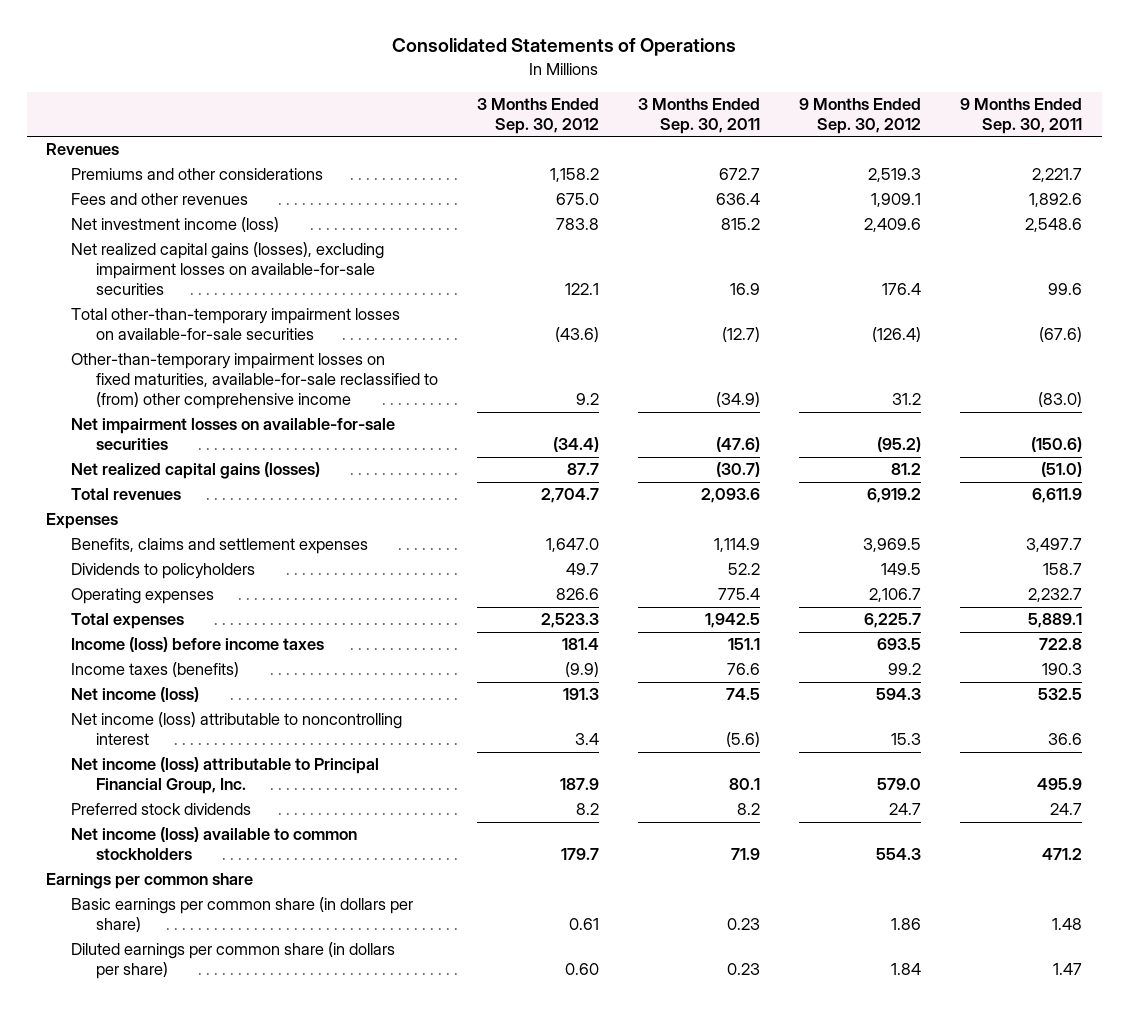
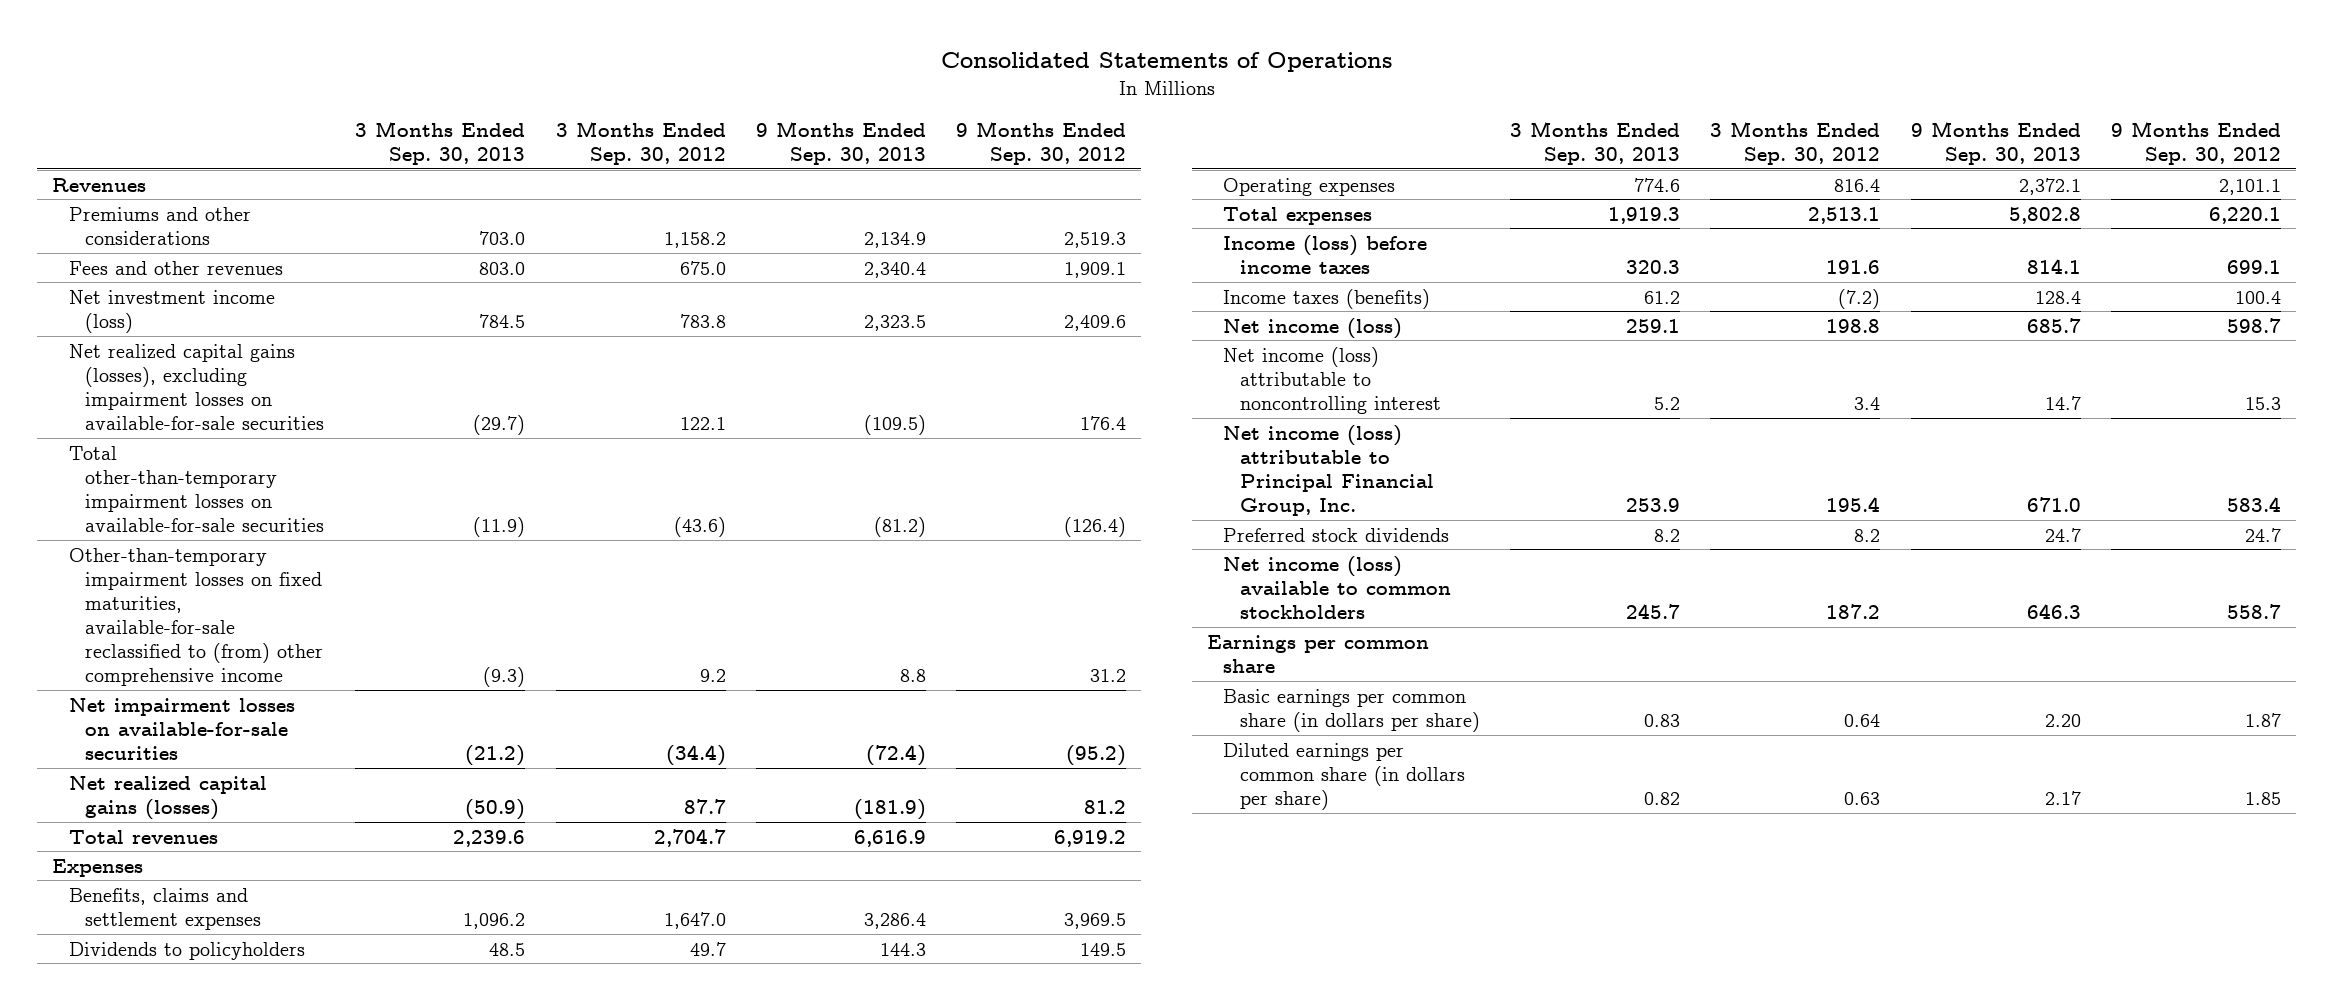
- | 3 Months Ended Sep. 30, 2012 | 3 Months Ended Sep. 30, 2011 | 9 Months Ended Sep. 30, 2012 | 9 Months Ended Sep. 30, 2011
+ | 3 Months Ended Sep. 30, 2013 | 3 Months Ended Sep. 30, 2012 | 9 Months Ended Sep. 30, 2013 | 9 Months Ended Sep. 30, 2012
- Operating expenses | 826.6 | 775.4 | 2,106.7 | 2,232.7
- Total expenses | 2,523.3 | 1,942.5 | 6,225.7 | 5,889.1
- Income (loss) before income taxes | 181.4 | 151.1 | 693.5 | 722.8
- Income taxes (benefits) | (9.9) | 76.6 | 99.2 | 190.3
- Net income (loss) | 191.3 | 74.5 | 594.3 | 532.5
+ Operating expenses | 774.6 | 816.4 | 2,372.1 | 2,101.1
+ Total expenses | 1,919.3 | 2,513.1 | 5,802.8 | 6,220.1
+ Income (loss) before income taxes | 320.3 | 191.6 | 814.1 | 699.1
+ Income taxes (benefits) | 61.2 | (7.2) | 128.4 | 100.4
+ Net income (loss) | 259.1 | 198.8 | 685.7 | 598.7
- Net income (loss) attributable to Principal Financial Group, Inc. | 187.9 | 80.1 | 579.0 | 495.9
+ Net income (loss) attributable to Principal Financial Group, Inc. | 253.9 | 195.4 | 671.0 | 583.4
- Net income (loss) available to common stockholders | 179.7 | 71.9 | 554.3 | 471.2
+ Net income (loss) available to common stockholders | 245.7 | 187.2 | 646.3 | 558.7
- Basic earnings per common share (in dollars per share) | 0.61 | 0.23 | 1.86 | 1.48
- Diluted earnings per common share (in dollars per share) | 0.60 | 0.23 | 1.84 | 1.47
+ Basic earnings per common share (in dollars per share) | 0.83 | 0.64 | 2.20 | 1.87
+ Diluted earnings per common share (in dollars per share) | 0.82 | 0.63 | 2.17 | 1.85

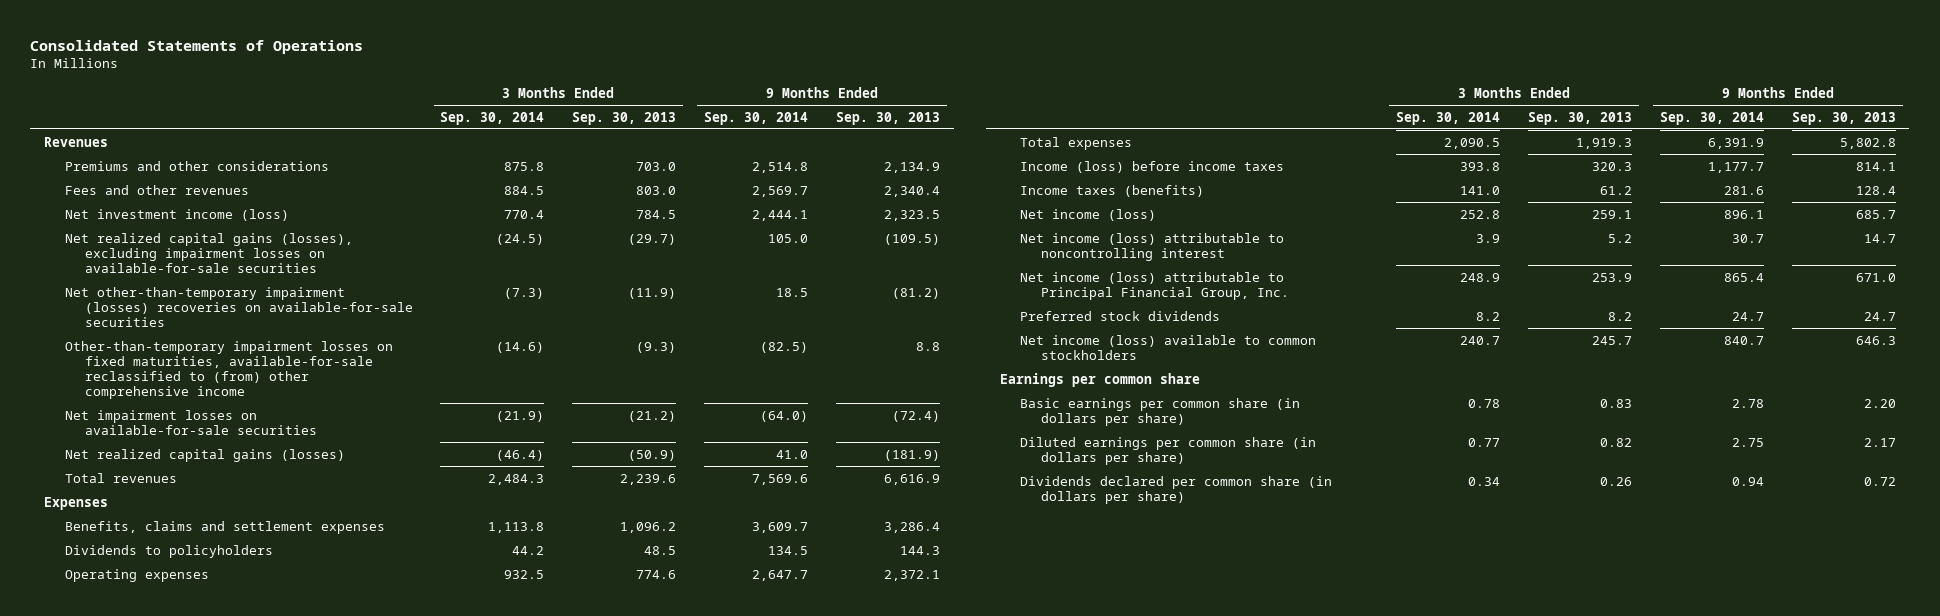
- | 3 Months Ended Sep. 30, 2013 | 3 Months Ended Sep. 30, 2012 | 9 Months Ended Sep. 30, 2013 | 9 Months Ended Sep. 30, 2012
+ | 3 Months Ended Sep. 30, 2014 | 3 Months Ended Sep. 30, 2013 | 9 Months Ended Sep. 30, 2014 | 9 Months Ended Sep. 30, 2013
- Total other-than-temporary impairment losses on available-for-sale securities | (11.9) | (43.6) | (81.2) | (126.4)
+ Net other-than-temporary impairment (losses) recoveries on available-for-sale securities | (7.3) | (11.9) | 18.5 | (81.2)
+ Dividends declared per common share (in dollars per share) | 0.34 | 0.26 | 0.94 | 0.72

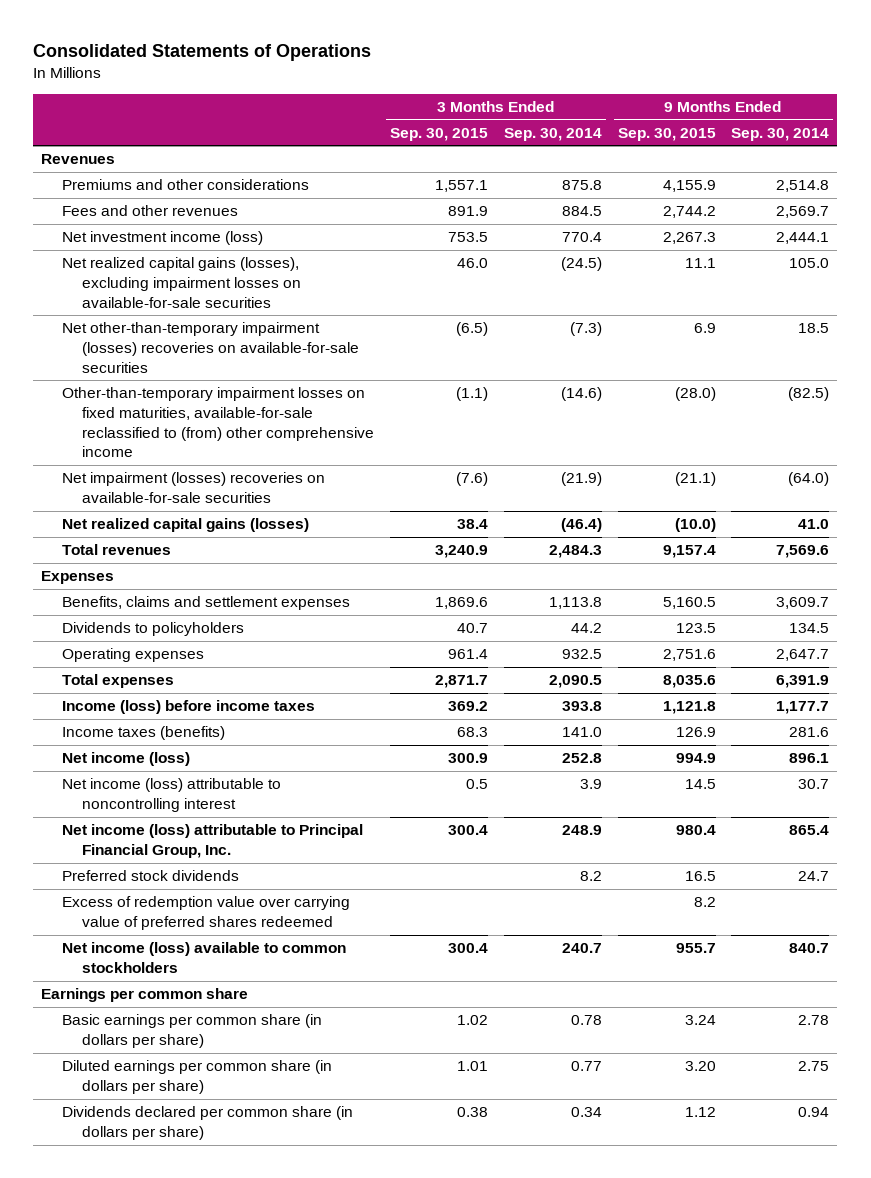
- | 3 Months Ended Sep. 30, 2014 | 3 Months Ended Sep. 30, 2013 | 9 Months Ended Sep. 30, 2014 | 9 Months Ended Sep. 30, 2013
+ | 3 Months Ended Sep. 30, 2015 | 3 Months Ended Sep. 30, 2014 | 9 Months Ended Sep. 30, 2015 | 9 Months Ended Sep. 30, 2014
- Net impairment losses on available-for-sale securities | (21.9) | (21.2) | (64.0) | (72.4)
+ Net impairment (losses) recoveries on available-for-sale securities | (7.6) | (21.9) | (21.1) | (64.0)
+ Excess of redemption value over carrying value of preferred shares redeemed | | | 8.2 |

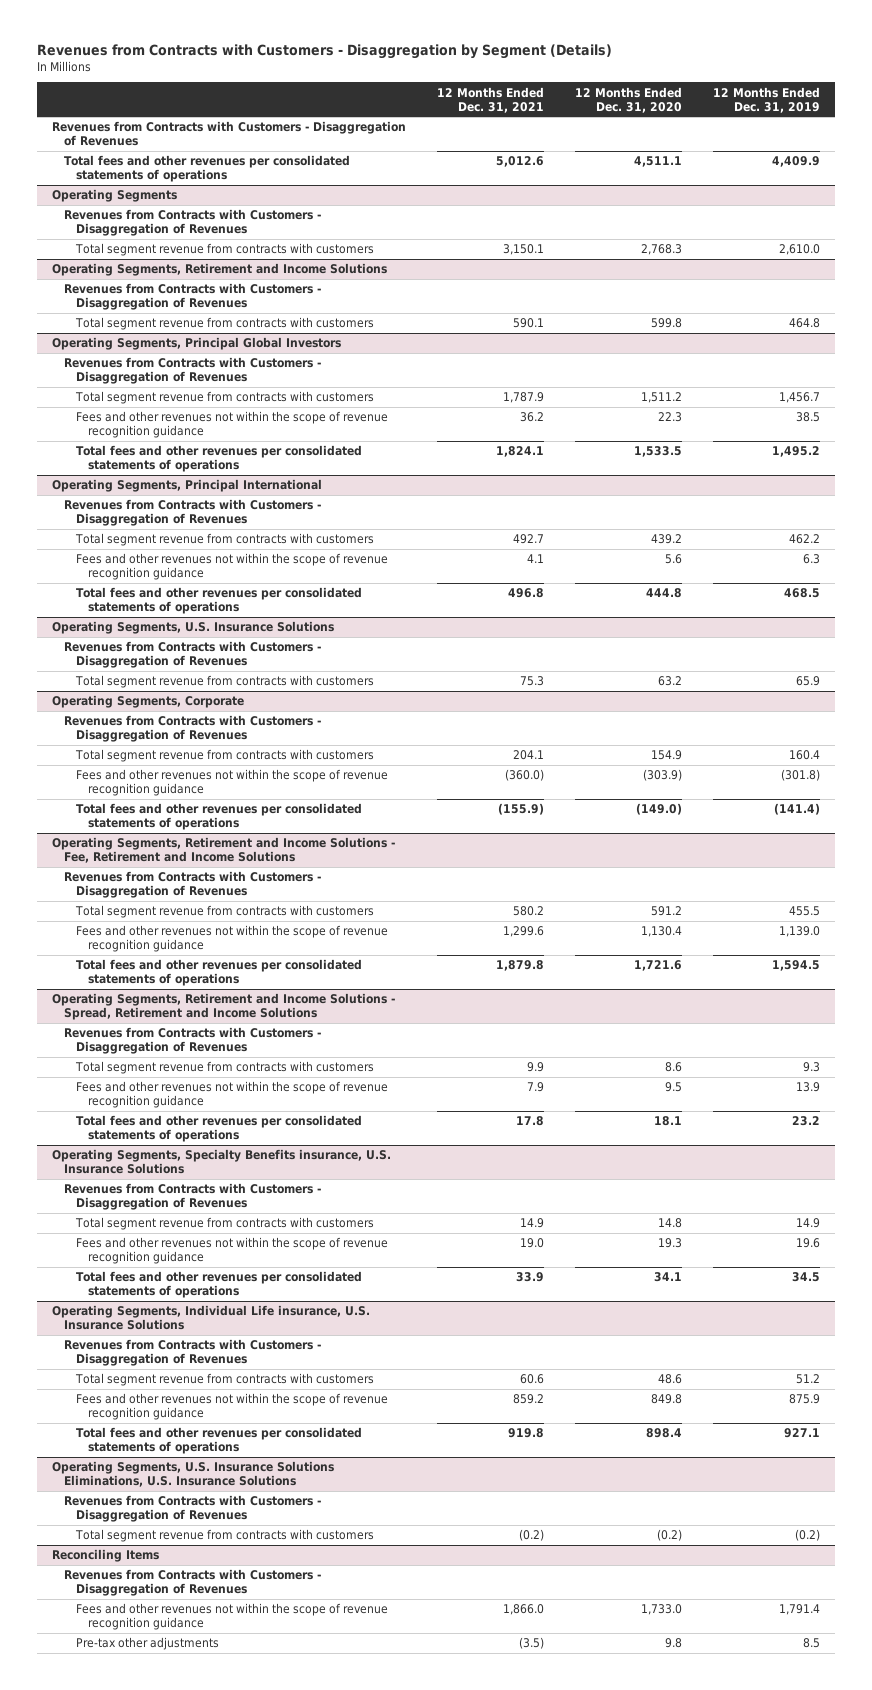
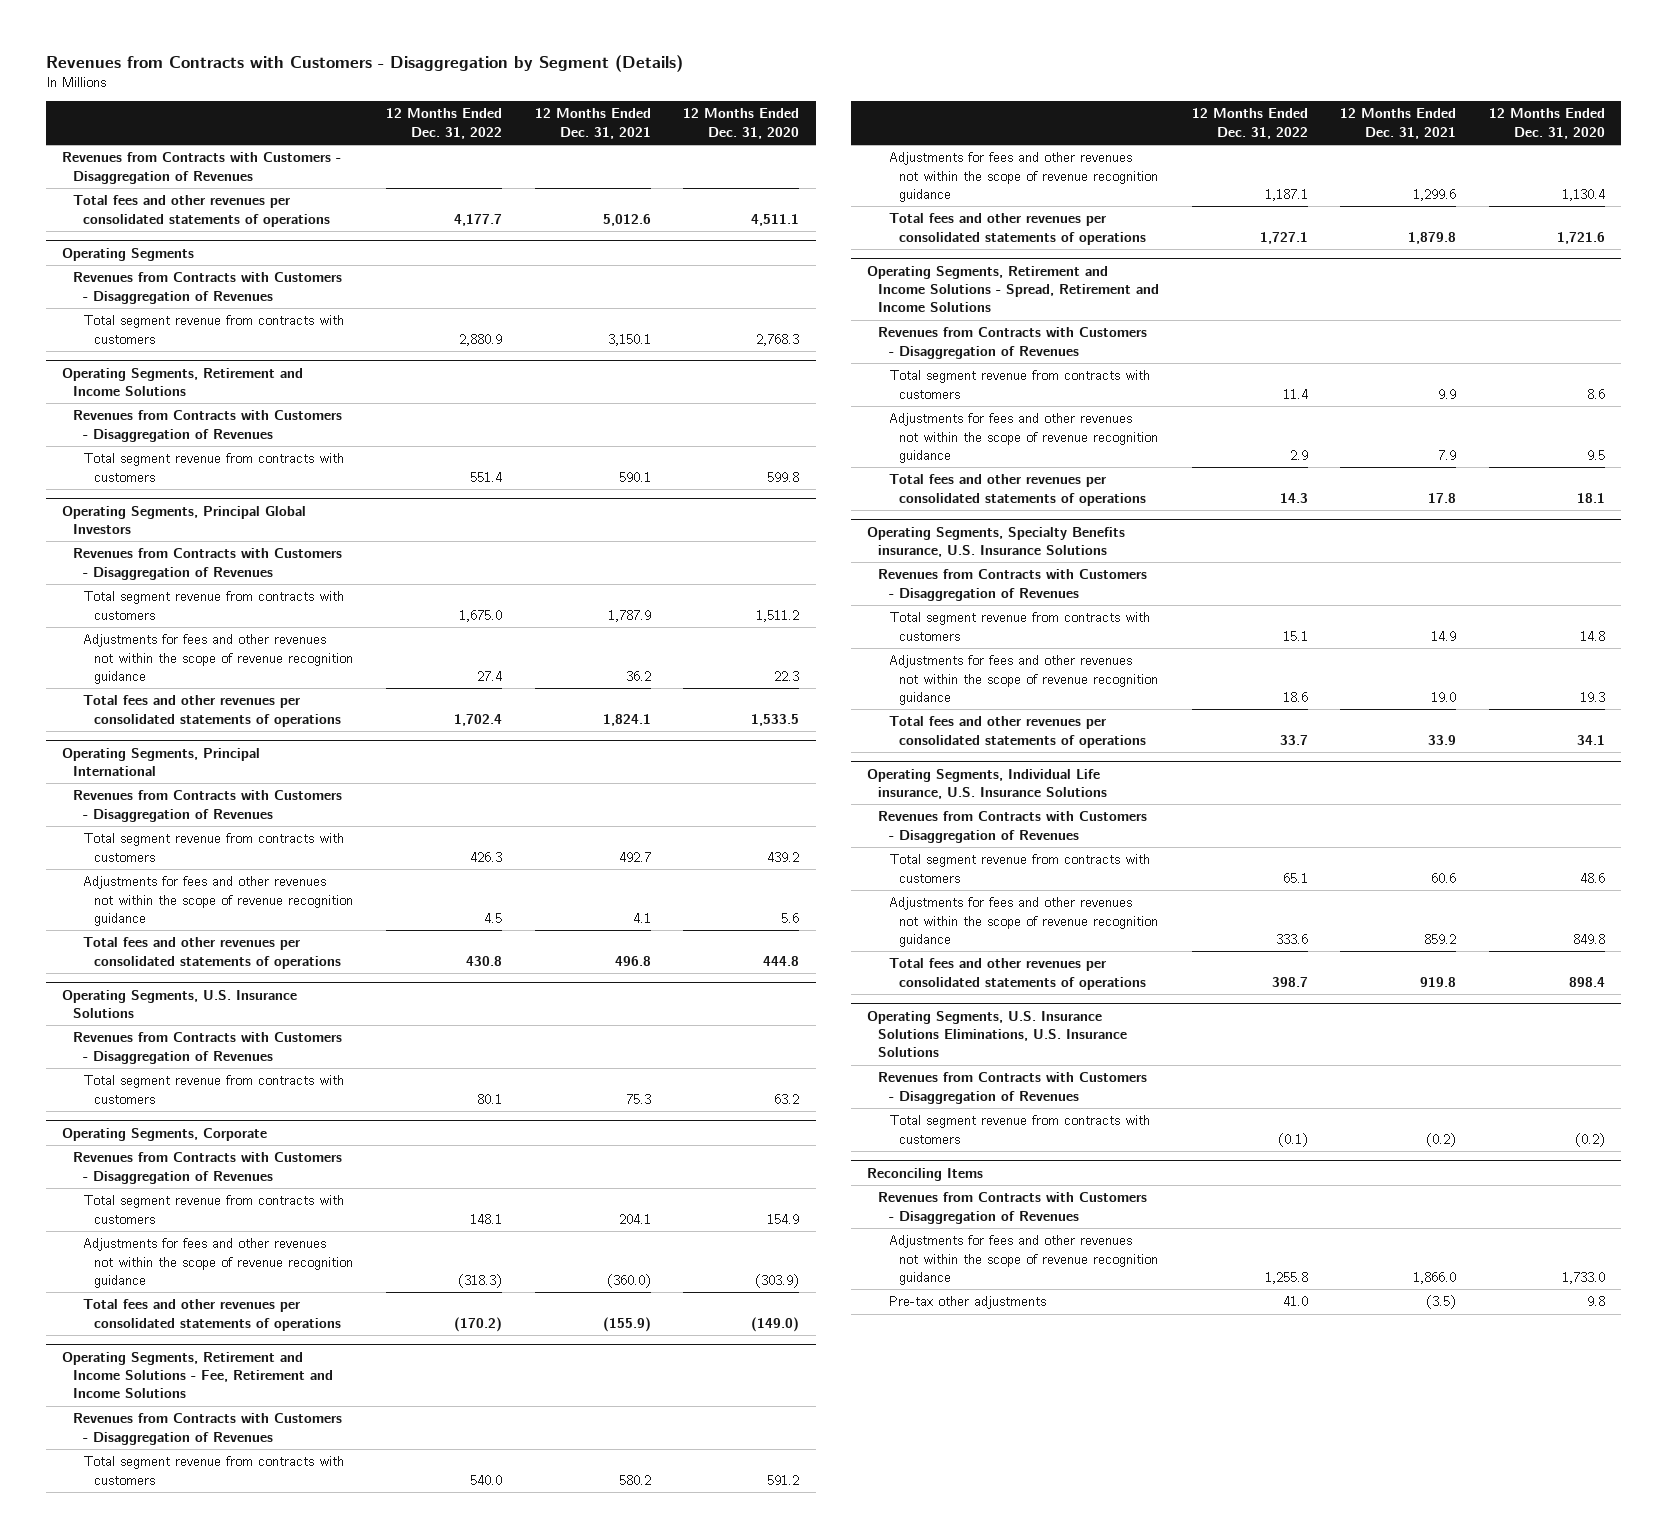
- | 12 Months Ended Dec. 31, 2021 | 12 Months Ended Dec. 31, 2020 | 12 Months Ended Dec. 31, 2019
+ | 12 Months Ended Dec. 31, 2022 | 12 Months Ended Dec. 31, 2021 | 12 Months Ended Dec. 31, 2020
@ Operating Segments, Principal Global Investors
- Fees and other revenues not within the scope of revenue recognition guidance | 36.2 | 22.3 | 38.5
+ Adjustments for fees and other revenues not within the scope of revenue recognition guidance | 27.4 | 36.2 | 22.3
@ Operating Segments, Principal International
- Fees and other revenues not within the scope of revenue recognition guidance | 4.1 | 5.6 | 6.3
+ Adjustments for fees and other revenues not within the scope of revenue recognition guidance | 4.5 | 4.1 | 5.6
@ Operating Segments, Corporate
- Fees and other revenues not within the scope of revenue recognition guidance | (360.0) | (303.9) | (301.8)
+ Adjustments for fees and other revenues not within the scope of revenue recognition guidance | (318.3) | (360.0) | (303.9)
@ Operating Segments, Retirement and Income Solutions - Fee, Retirement and Income Solutions
- Fees and other revenues not within the scope of revenue recognition guidance | 1,299.6 | 1,130.4 | 1,139.0
+ Adjustments for fees and other revenues not within the scope of revenue recognition guidance | 1,187.1 | 1,299.6 | 1,130.4
@ Operating Segments, Retirement and Income Solutions - Spread, Retirement and Income Solutions
- Fees and other revenues not within the scope of revenue recognition guidance | 7.9 | 9.5 | 13.9
+ Adjustments for fees and other revenues not within the scope of revenue recognition guidance | 2.9 | 7.9 | 9.5
@ Operating Segments, Specialty Benefits insurance, U.S. Insurance Solutions
- Fees and other revenues not within the scope of revenue recognition guidance | 19.0 | 19.3 | 19.6
+ Adjustments for fees and other revenues not within the scope of revenue recognition guidance | 18.6 | 19.0 | 19.3
@ Operating Segments, Individual Life insurance, U.S. Insurance Solutions
- Fees and other revenues not within the scope of revenue recognition guidance | 859.2 | 849.8 | 875.9
+ Adjustments for fees and other revenues not within the scope of revenue recognition guidance | 333.6 | 859.2 | 849.8
@ Reconciling Items
- Fees and other revenues not within the scope of revenue recognition guidance | 1,866.0 | 1,733.0 | 1,791.4
+ Adjustments for fees and other revenues not within the scope of revenue recognition guidance | 1,255.8 | 1,866.0 | 1,733.0

